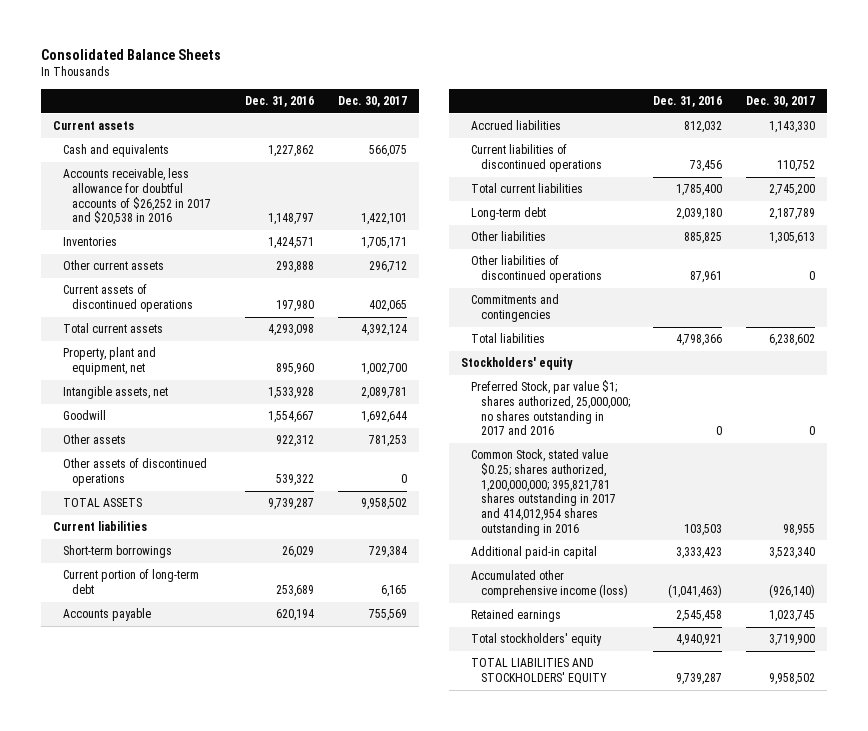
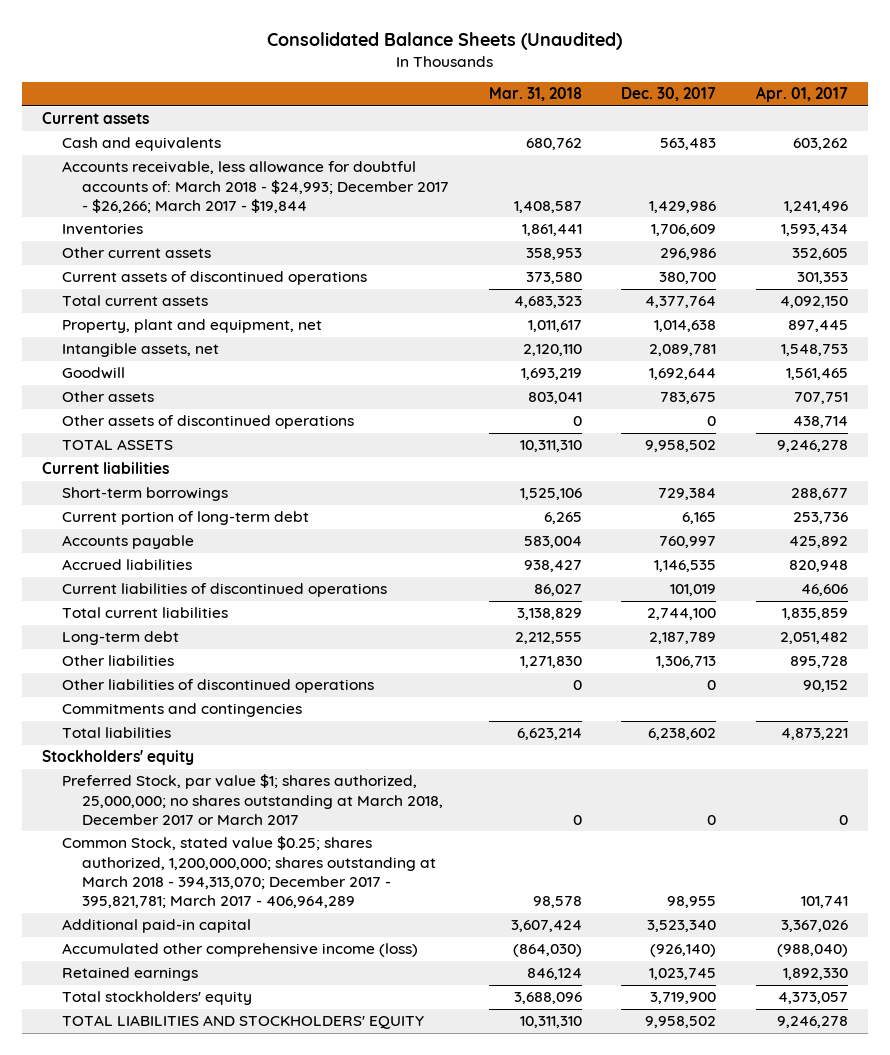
- Consolidated Balance Sheets
+ Consolidated Balance Sheets (Unaudited)
- | Dec. 31, 2016 | Dec. 30, 2017
+ | Mar. 31, 2018 | Dec. 30, 2017 | Apr. 01, 2017
- Cash and equivalents | 1,227,862 | 566,075
- Accounts receivable, less allowance for doubtful accounts of $26,252 in 2017 and $20,538 in 2016 | 1,148,797 | 1,422,101
- Inventories | 1,424,571 | 1,705,171
- Other current assets | 293,888 | 296,712
- Current assets of discontinued operations | 197,980 | 402,065
- Total current assets | 4,293,098 | 4,392,124
- Property, plant and equipment, net | 895,960 | 1,002,700
+ Cash and equivalents | 680,762 | 563,483 | 603,262
+ Accounts receivable, less allowance for doubtful accounts of: March 2018 - $24,993; December 2017 - $26,266; March 2017 - $19,844 | 1,408,587 | 1,429,986 | 1,241,496
+ Inventories | 1,861,441 | 1,706,609 | 1,593,434
+ Other current assets | 358,953 | 296,986 | 352,605
+ Current assets of discontinued operations | 373,580 | 380,700 | 301,353
+ Total current assets | 4,683,323 | 4,377,764 | 4,092,150
+ Property, plant and equipment, net | 1,011,617 | 1,014,638 | 897,445
- Other assets | 922,312 | 781,253
+ Other assets | 803,041 | 783,675 | 707,751
- Accounts payable | 620,194 | 755,569
- Accrued liabilities | 812,032 | 1,143,330
- Current liabilities of discontinued operations | 73,456 | 110,752
- Total current liabilities | 1,785,400 | 2,745,200
+ Accounts payable | 583,004 | 760,997 | 425,892
+ Accrued liabilities | 938,427 | 1,146,535 | 820,948
+ Current liabilities of discontinued operations | 86,027 | 101,019 | 46,606
+ Total current liabilities | 3,138,829 | 2,744,100 | 1,835,859
- Other liabilities | 885,825 | 1,305,613
+ Other liabilities | 1,271,830 | 1,306,713 | 895,728
- Preferred Stock, par value $1; shares authorized, 25,000,000; no shares outstanding in 2017 and 2016 | 0 | 0
- Common Stock, stated value $0.25; shares authorized, 1,200,000,000; 395,821,781 shares outstanding in 2017 and 414,012,954 shares outstanding in 2016 | 103,503 | 98,955
+ Preferred Stock, par value $1; shares authorized, 25,000,000; no shares outstanding at March 2018, December 2017 or March 2017 | 0 | 0 | 0
+ Common Stock, stated value $0.25; shares authorized, 1,200,000,000; shares outstanding at March 2018 - 394,313,070; December 2017 - 395,821,781; March 2017 - 406,964,289 | 98,578 | 98,955 | 101,741

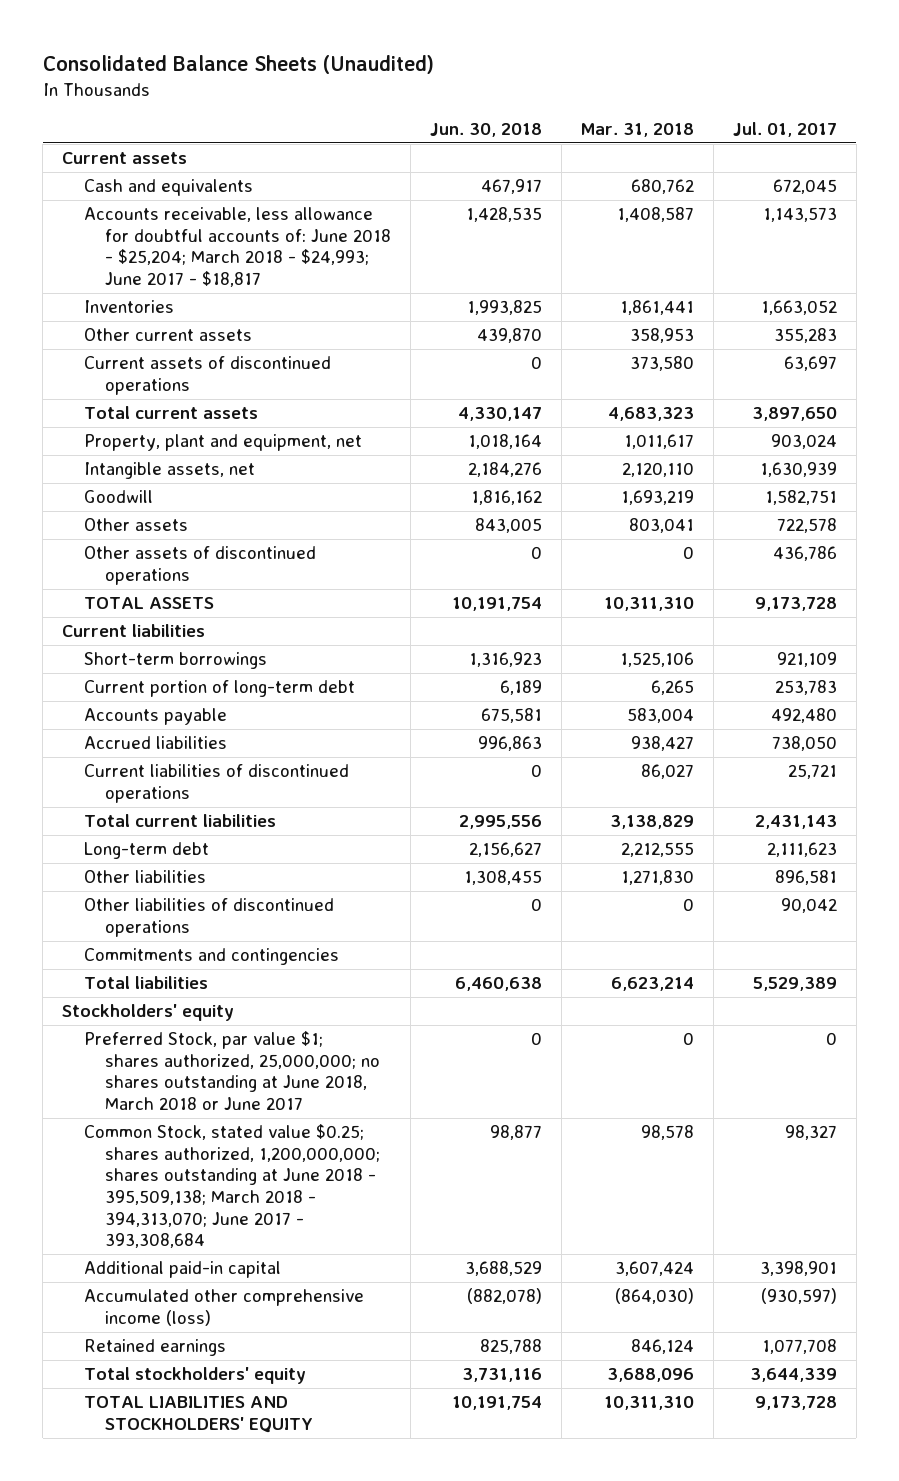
- | Mar. 31, 2018 | Dec. 30, 2017 | Apr. 01, 2017
+ | Jun. 30, 2018 | Mar. 31, 2018 | Jul. 01, 2017
- Accounts receivable, less allowance for doubtful accounts of: March 2018 - $24,993; December 2017 - $26,266; March 2017 - $19,844 | 1,408,587 | 1,429,986 | 1,241,496
+ Accounts receivable, less allowance for doubtful accounts of: June 2018 - $25,204; March 2018 - $24,993; June 2017 - $18,817 | 1,428,535 | 1,408,587 | 1,143,573
- Preferred Stock, par value $1; shares authorized, 25,000,000; no shares outstanding at March 2018, December 2017 or March 2017 | 0 | 0 | 0
- Common Stock, stated value $0.25; shares authorized, 1,200,000,000; shares outstanding at March 2018 - 394,313,070; December 2017 - 395,821,781; March 2017 - 406,964,289 | 98,578 | 98,955 | 101,741
+ Preferred Stock, par value $1; shares authorized, 25,000,000; no shares outstanding at June 2018, March 2018 or June 2017 | 0 | 0 | 0
+ Common Stock, stated value $0.25; shares authorized, 1,200,000,000; shares outstanding at June 2018 - 395,509,138; March 2018 - 394,313,070; June 2017 - 393,308,684 | 98,877 | 98,578 | 98,327

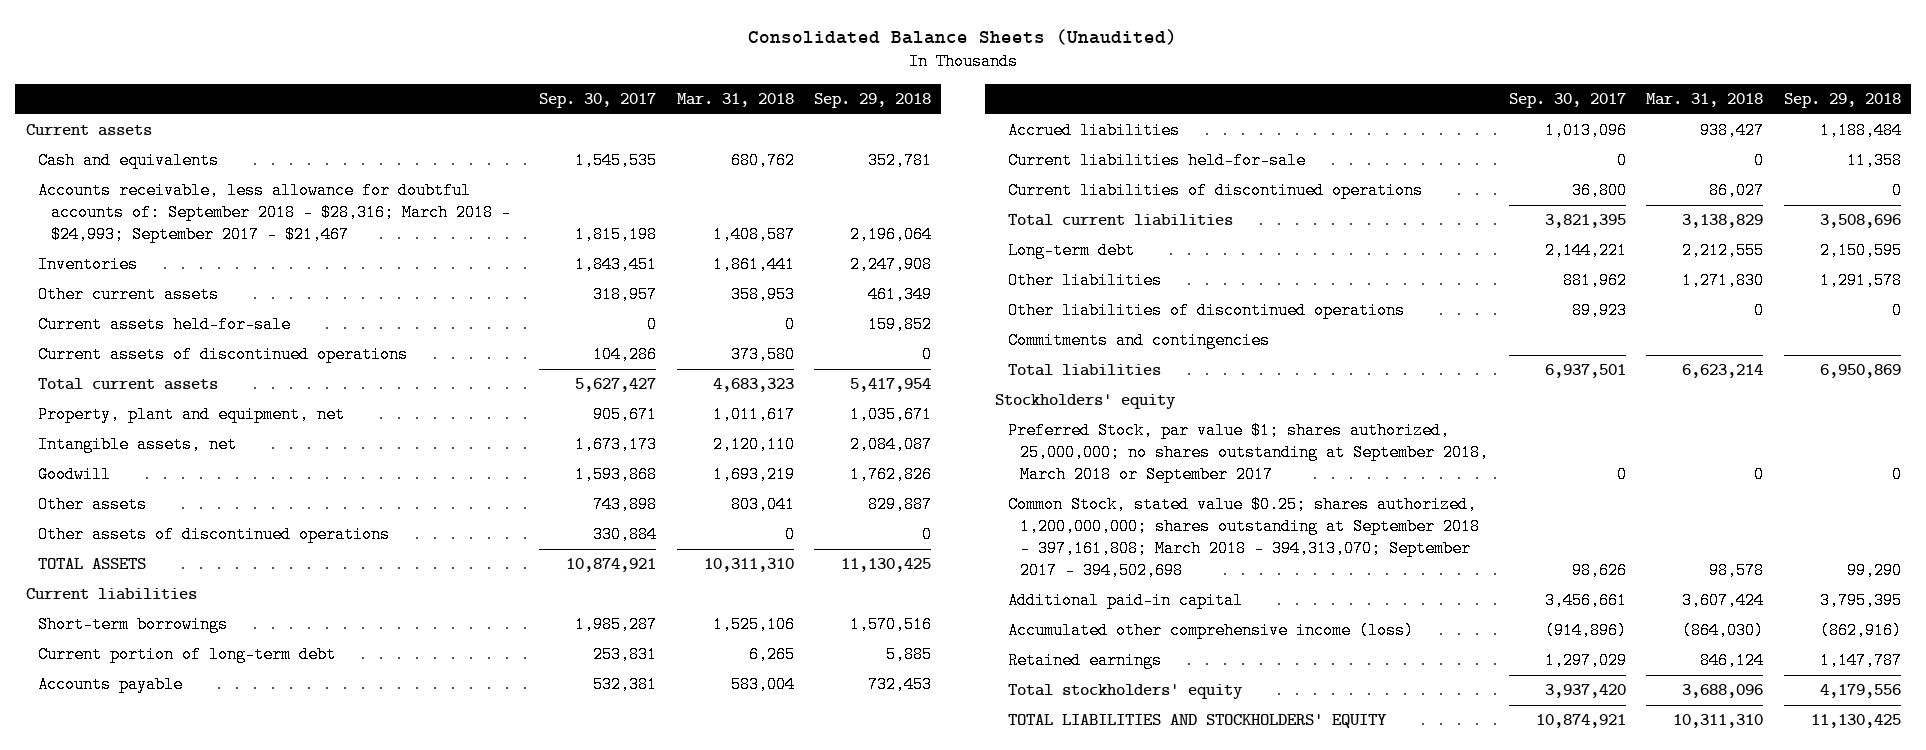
- | Jun. 30, 2018 | Mar. 31, 2018 | Jul. 01, 2017
+ | Sep. 30, 2017 | Mar. 31, 2018 | Sep. 29, 2018
- Accounts receivable, less allowance for doubtful accounts of: June 2018 - $25,204; March 2018 - $24,993; June 2017 - $18,817 | 1,428,535 | 1,408,587 | 1,143,573
+ Accounts receivable, less allowance for doubtful accounts of: September 2018 - $28,316; March 2018 - $24,993; September 2017 - $21,467 | 1,815,198 | 1,408,587 | 2,196,064
+ Current assets held-for-sale | 0 | 0 | 159,852
+ Current liabilities held-for-sale | 0 | 0 | 11,358
- Preferred Stock, par value $1; shares authorized, 25,000,000; no shares outstanding at June 2018, March 2018 or June 2017 | 0 | 0 | 0
- Common Stock, stated value $0.25; shares authorized, 1,200,000,000; shares outstanding at June 2018 - 395,509,138; March 2018 - 394,313,070; June 2017 - 393,308,684 | 98,877 | 98,578 | 98,327
+ Preferred Stock, par value $1; shares authorized, 25,000,000; no shares outstanding at September 2018, March 2018 or September 2017 | 0 | 0 | 0
+ Common Stock, stated value $0.25; shares authorized, 1,200,000,000; shares outstanding at September 2018 - 397,161,808; March 2018 - 394,313,070; September 2017 - 394,502,698 | 98,626 | 98,578 | 99,290

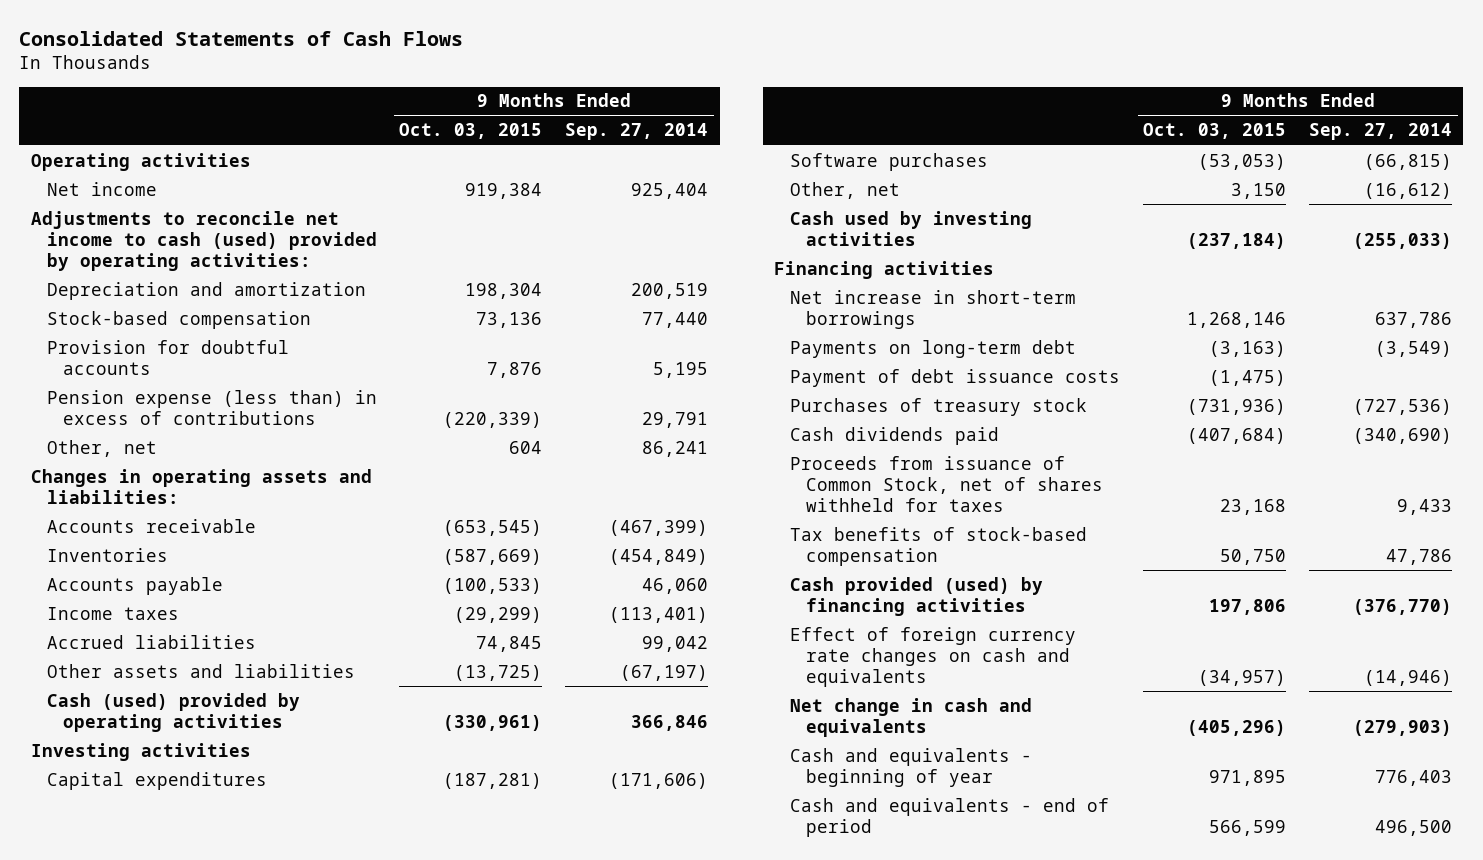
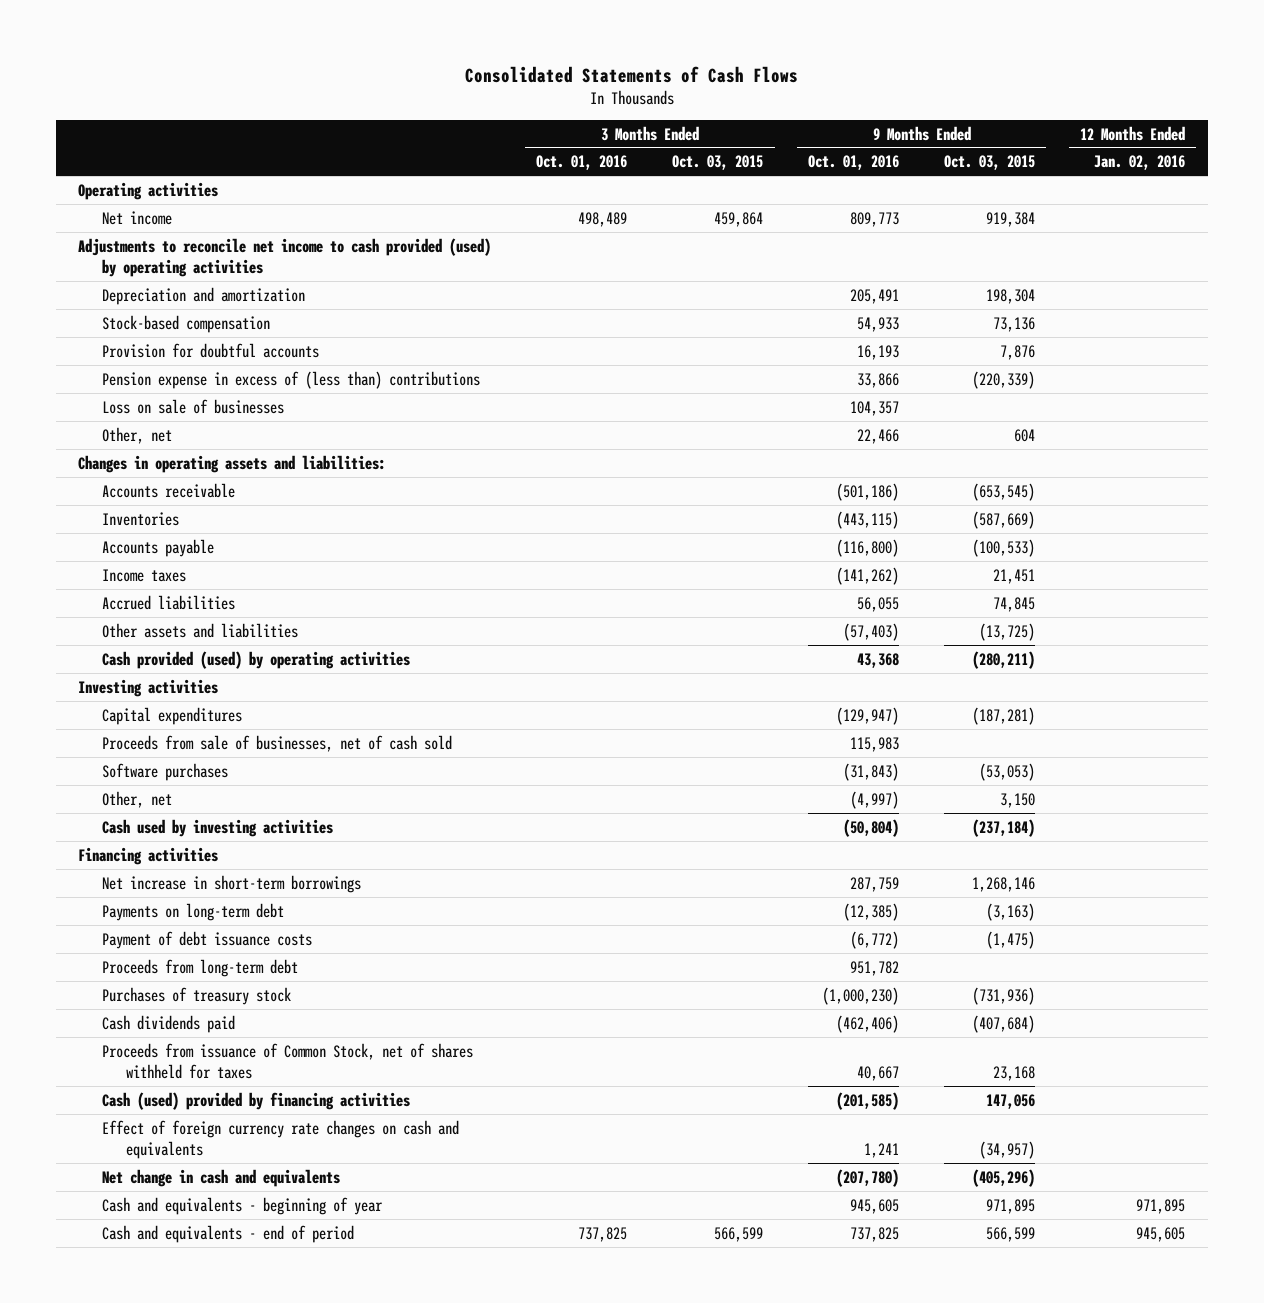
- | 9 Months Ended Oct. 03, 2015 | 9 Months Ended Sep. 27, 2014
+ | 3 Months Ended Oct. 01, 2016 | 3 Months Ended Oct. 03, 2015 | 9 Months Ended Oct. 01, 2016 | 9 Months Ended Oct. 03, 2015 | 12 Months Ended Jan. 02, 2016
- Adjustments to reconcile net income to cash (used) provided by operating activities:
+ Adjustments to reconcile net income to cash provided (used) by operating activities
- Pension expense (less than) in excess of contributions | (220,339) | 29,791
+ Pension expense in excess of (less than) contributions | | | 33,866 | (220,339) |
+ Loss on sale of businesses | | | 104,357 | |
- Income taxes | (29,299) | (113,401)
+ Income taxes | | | (141,262) | 21,451 |
- Cash (used) provided by operating activities | (330,961) | 366,846
+ Cash provided (used) by operating activities | | | 43,368 | (280,211) |
+ Proceeds from sale of businesses, net of cash sold | | | 115,983 | |
+ Proceeds from long-term debt | | | 951,782 | |
- Tax benefits of stock-based compensation | 50,750 | 47,786
- Cash provided (used) by financing activities | 197,806 | (376,770)
+ Cash (used) provided by financing activities | | | (201,585) | 147,056 |

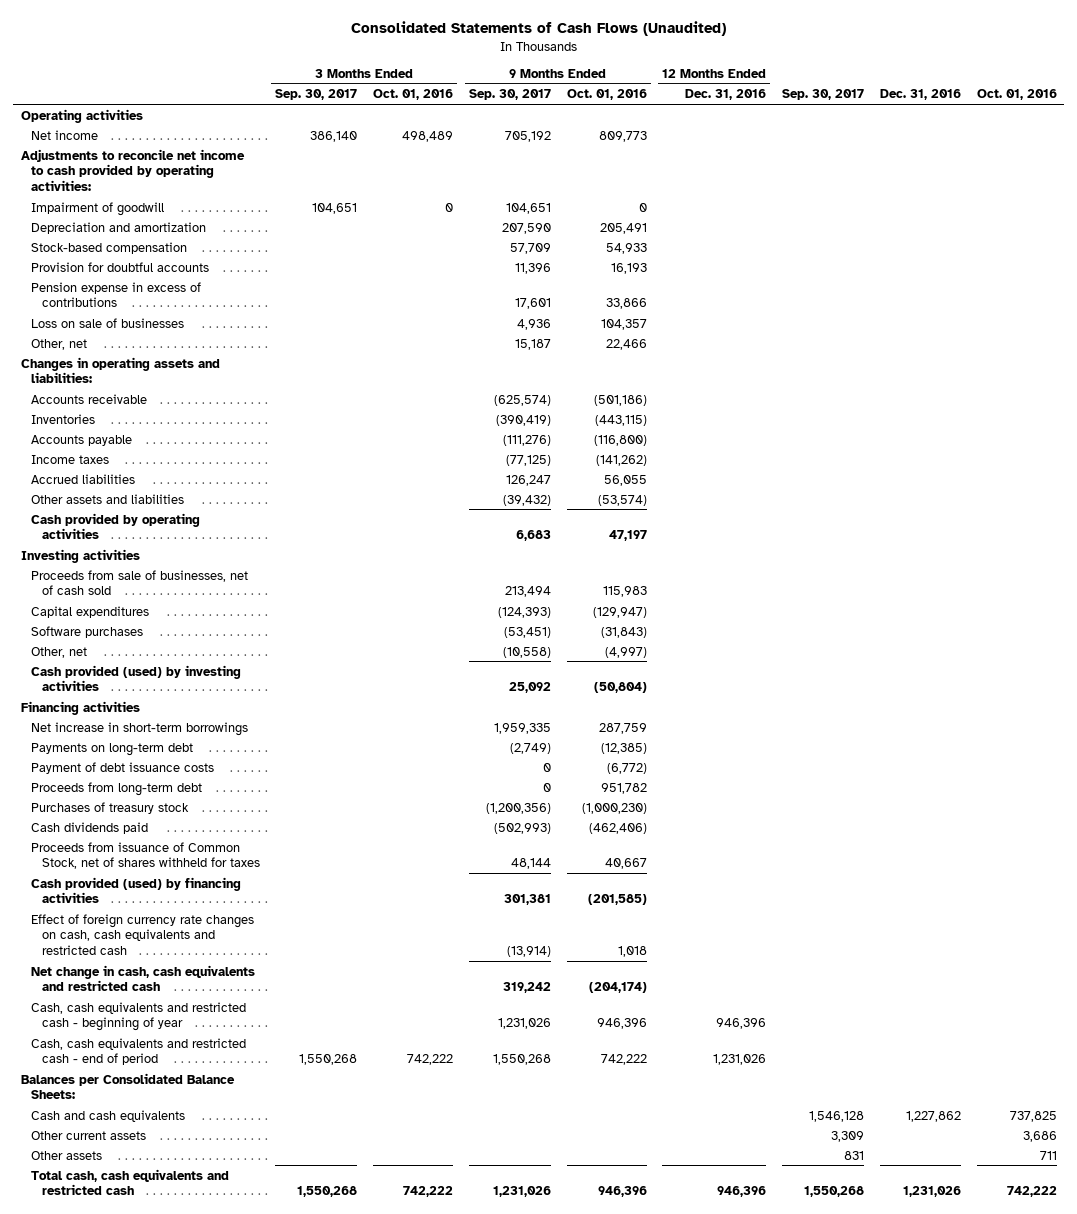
- Consolidated Statements of Cash Flows
+ Consolidated Statements of Cash Flows (Unaudited)
- | 3 Months Ended Oct. 01, 2016 | 3 Months Ended Oct. 03, 2015 | 9 Months Ended Oct. 01, 2016 | 9 Months Ended Oct. 03, 2015 | 12 Months Ended Jan. 02, 2016
+ | 3 Months Ended Sep. 30, 2017 | 3 Months Ended Oct. 01, 2016 | 9 Months Ended Sep. 30, 2017 | 9 Months Ended Oct. 01, 2016 | 12 Months Ended Dec. 31, 2016 | Sep. 30, 2017 | Dec. 31, 2016 | Oct. 01, 2016
- Adjustments to reconcile net income to cash provided (used) by operating activities
+ Adjustments to reconcile net income to cash provided by operating activities:
+ Impairment of goodwill | 104,651 | 0 | 104,651 | 0 | | | |
- Pension expense in excess of (less than) contributions | | | 33,866 | (220,339) |
+ Pension expense in excess of contributions | | | 17,601 | 33,866 | | | |
- Other assets and liabilities | | | (57,403) | (13,725) |
- Cash provided (used) by operating activities | | | 43,368 | (280,211) |
+ Other assets and liabilities | | | (39,432) | (53,574) | | | |
+ Cash provided by operating activities | | | 6,683 | 47,197 | | | |
moved down: Capital expenditures | | | (124,393) | (129,947) | | | |
- Cash used by investing activities | | | (50,804) | (237,184) |
+ Cash provided (used) by investing activities | | | 25,092 | (50,804) | | | |
- Cash (used) provided by financing activities | | | (201,585) | 147,056 |
- Effect of foreign currency rate changes on cash and equivalents | | | 1,241 | (34,957) |
- Net change in cash and equivalents | | | (207,780) | (405,296) |
- Cash and equivalents - beginning of year | | | 945,605 | 971,895 | 971,895
- Cash and equivalents - end of period | 737,825 | 566,599 | 737,825 | 566,599 | 945,605
+ Cash provided (used) by financing activities | | | 301,381 | (201,585) | | | |
+ Effect of foreign currency rate changes on cash, cash equivalents and restricted cash | | | (13,914) | 1,018 | | | |
+ Net change in cash, cash equivalents and restricted cash | | | 319,242 | (204,174) | | | |
+ Cash, cash equivalents and restricted cash - beginning of year | | | 1,231,026 | 946,396 | 946,396 | | |
+ Cash, cash equivalents and restricted cash - end of period | 1,550,268 | 742,222 | 1,550,268 | 742,222 | 1,231,026 | | |
+ Balances per Consolidated Balance Sheets:
+ Cash and cash equivalents | | | | | | 1,546,128 | 1,227,862 | 737,825
+ Other current assets | | | | | | 3,309 | | 3,686
+ Other assets | | | | | | 831 | | 711
+ Total cash, cash equivalents and restricted cash | 1,550,268 | 742,222 | 1,231,026 | 946,396 | 946,396 | 1,550,268 | 1,231,026 | 742,222

